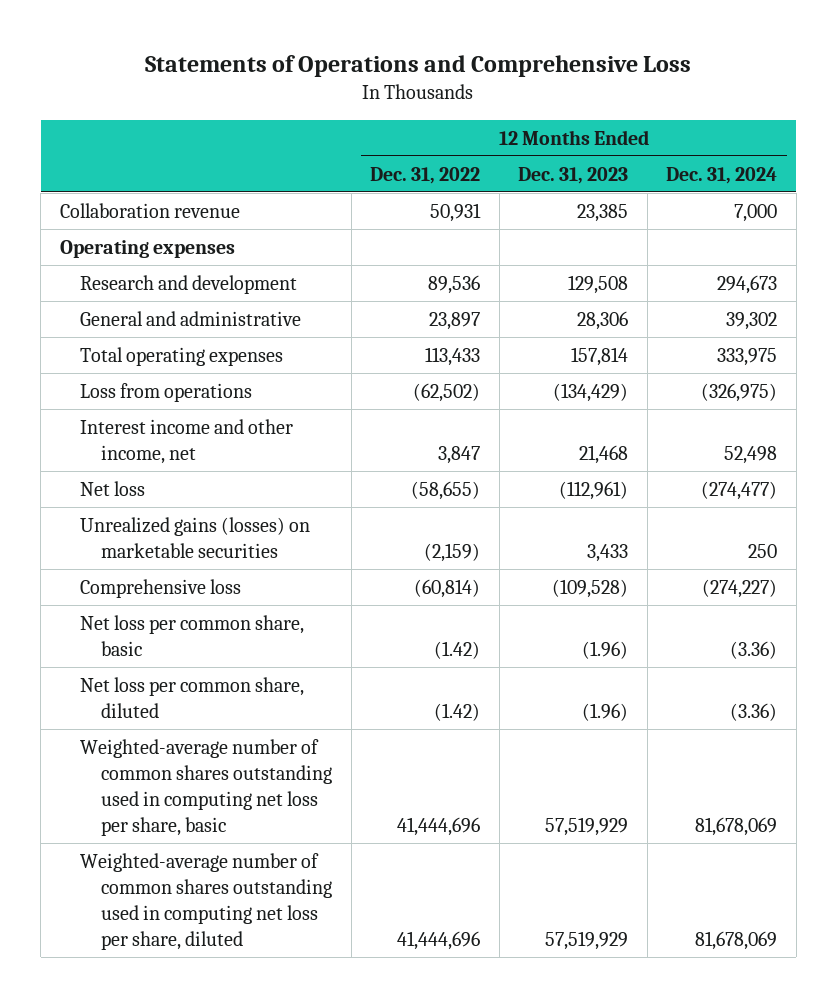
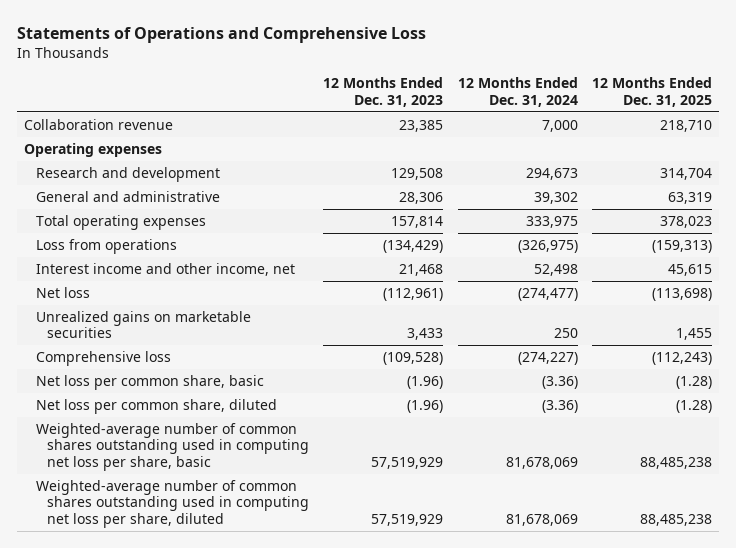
- | 12 Months Ended Dec. 31, 2022 | 12 Months Ended Dec. 31, 2023 | 12 Months Ended Dec. 31, 2024
+ | 12 Months Ended Dec. 31, 2023 | 12 Months Ended Dec. 31, 2024 | 12 Months Ended Dec. 31, 2025
- Unrealized gains (losses) on marketable securities | (2,159) | 3,433 | 250
+ Unrealized gains on marketable securities | 3,433 | 250 | 1,455

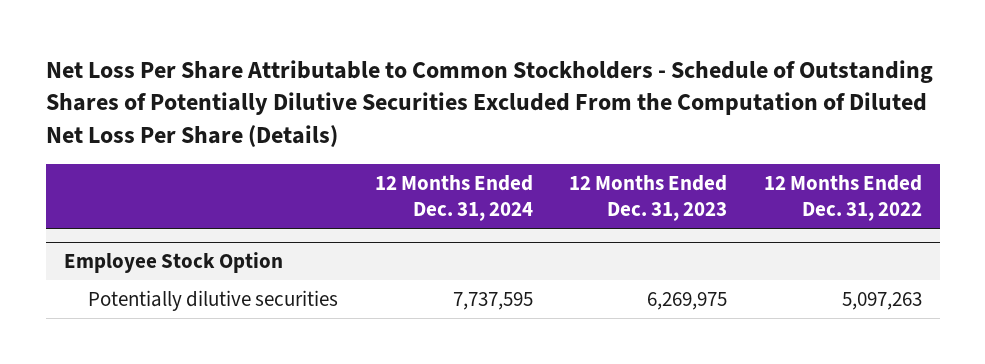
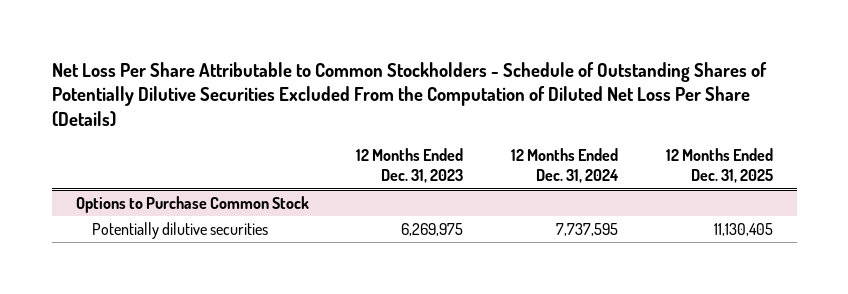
- | 12 Months Ended Dec. 31, 2024 | 12 Months Ended Dec. 31, 2023 | 12 Months Ended Dec. 31, 2022
+ | 12 Months Ended Dec. 31, 2023 | 12 Months Ended Dec. 31, 2024 | 12 Months Ended Dec. 31, 2025
- Employee Stock Option
+ Options to Purchase Common Stock

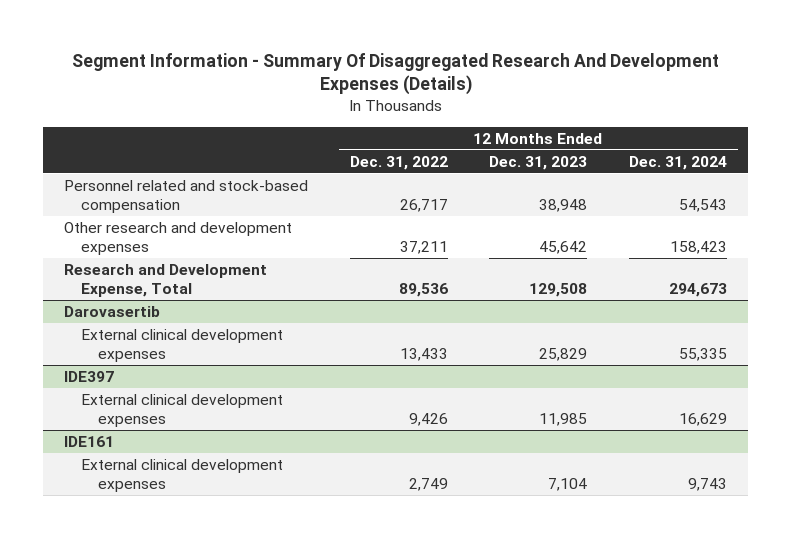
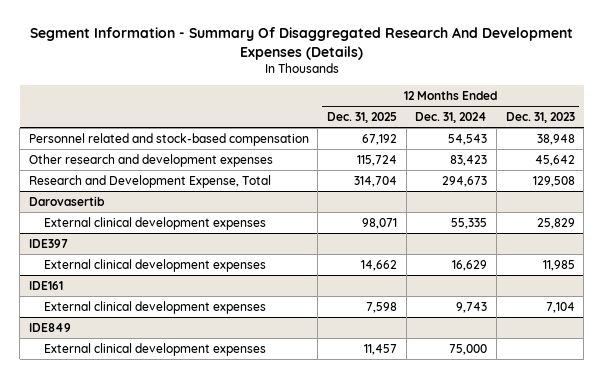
- | 12 Months Ended Dec. 31, 2022 | 12 Months Ended Dec. 31, 2023 | 12 Months Ended Dec. 31, 2024
+ | 12 Months Ended Dec. 31, 2025 | 12 Months Ended Dec. 31, 2024 | 12 Months Ended Dec. 31, 2023
- Other research and development expenses | 37,211 | 45,642 | 158,423
+ Other research and development expenses | 115,724 | 83,423 | 45,642
+ IDE849
+ External clinical development expenses | 11,457 | 75,000 |

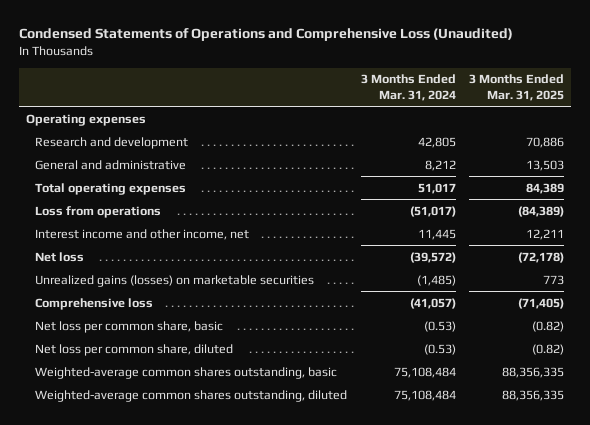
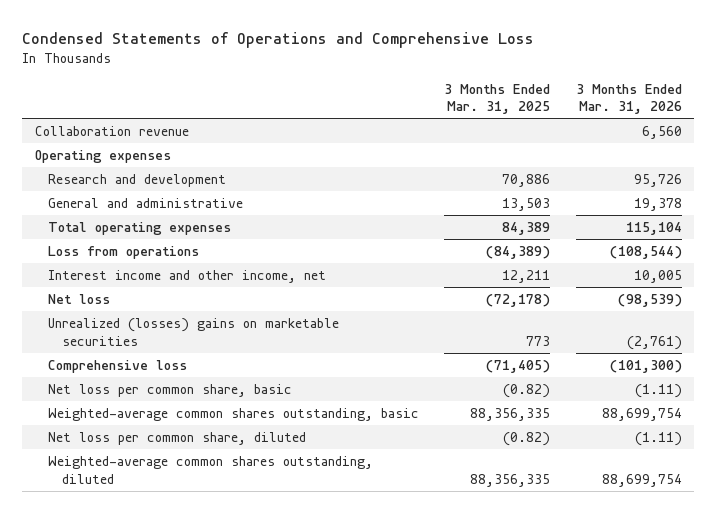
- Condensed Statements of Operations and Comprehensive Loss (Unaudited)
+ Condensed Statements of Operations and Comprehensive Loss
- | 3 Months Ended Mar. 31, 2024 | 3 Months Ended Mar. 31, 2025
+ | 3 Months Ended Mar. 31, 2025 | 3 Months Ended Mar. 31, 2026
+ Collaboration revenue | | 6,560
- Unrealized gains (losses) on marketable securities | (1,485) | 773
+ Unrealized (losses) gains on marketable securities | 773 | (2,761)
moved down: Net loss per common share, diluted | (0.82) | (1.11)

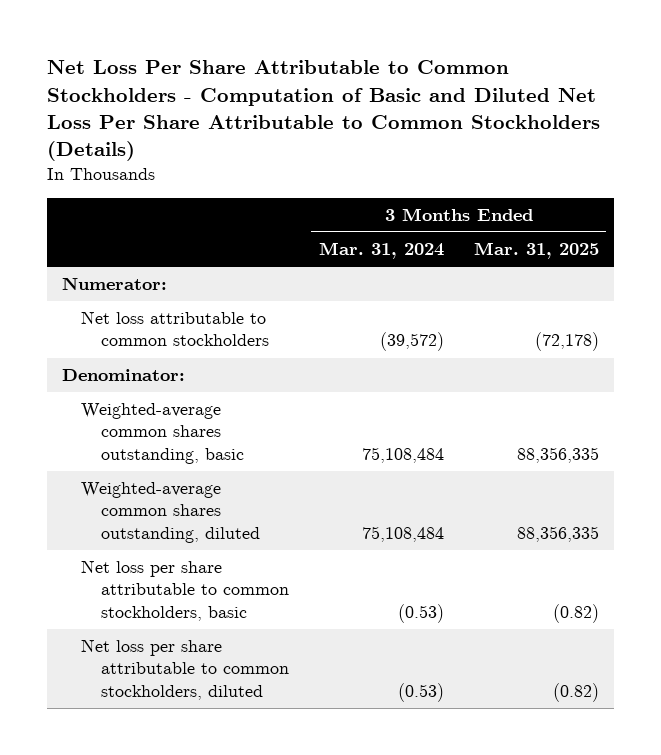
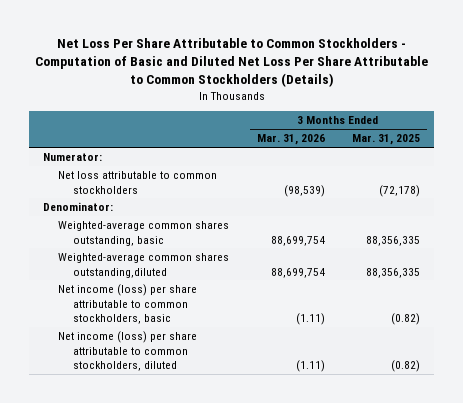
- | 3 Months Ended Mar. 31, 2024 | 3 Months Ended Mar. 31, 2025
+ | 3 Months Ended Mar. 31, 2026 | 3 Months Ended Mar. 31, 2025
- Weighted-average common shares outstanding, diluted | 75,108,484 | 88,356,335
- Net loss per share attributable to common stockholders, basic | (0.53) | (0.82)
- Net loss per share attributable to common stockholders, diluted | (0.53) | (0.82)
+ Weighted-average common shares outstanding,diluted | 88,699,754 | 88,356,335
+ Net income (loss) per share attributable to common stockholders, basic | (1.11) | (0.82)
+ Net income (loss) per share attributable to common stockholders, diluted | (1.11) | (0.82)

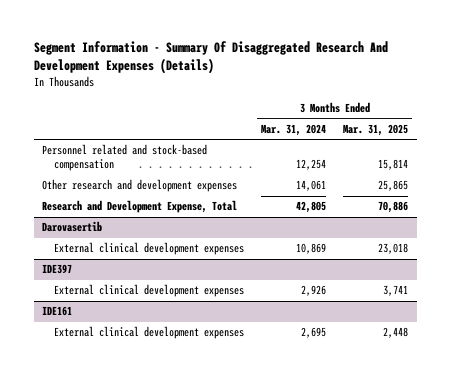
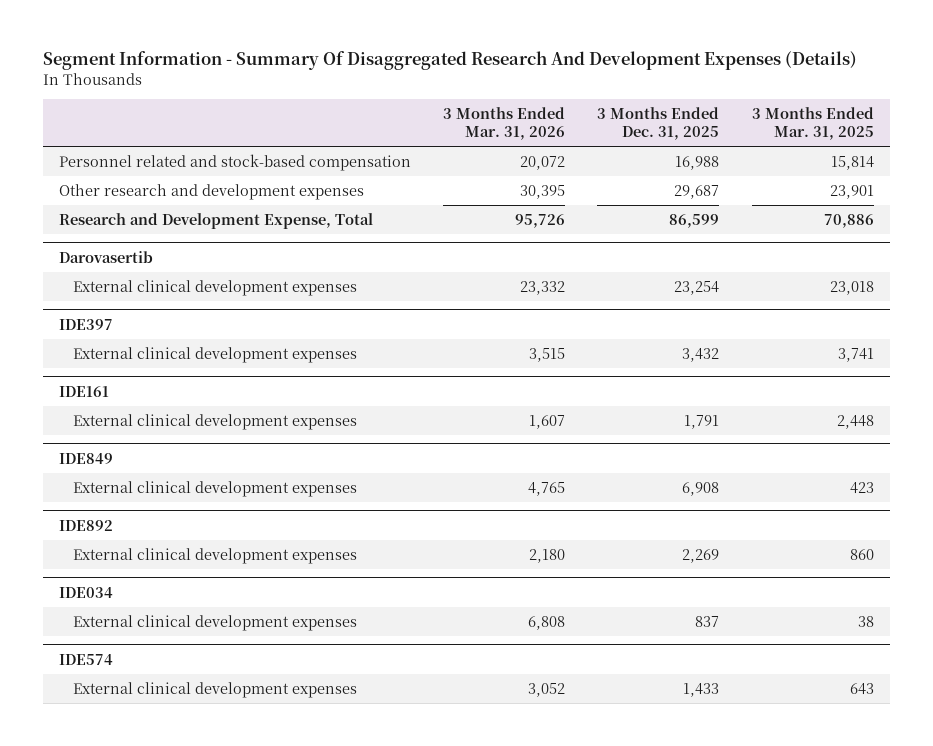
- | 3 Months Ended Mar. 31, 2024 | 3 Months Ended Mar. 31, 2025
+ | 3 Months Ended Mar. 31, 2026 | 3 Months Ended Dec. 31, 2025 | 3 Months Ended Mar. 31, 2025
- Other research and development expenses | 14,061 | 25,865
+ Other research and development expenses | 30,395 | 29,687 | 23,901
+ IDE849
+ External clinical development expenses | 4,765 | 6,908 | 423
+ IDE892
+ External clinical development expenses | 2,180 | 2,269 | 860
+ IDE034
+ External clinical development expenses | 6,808 | 837 | 38
+ IDE574
+ External clinical development expenses | 3,052 | 1,433 | 643

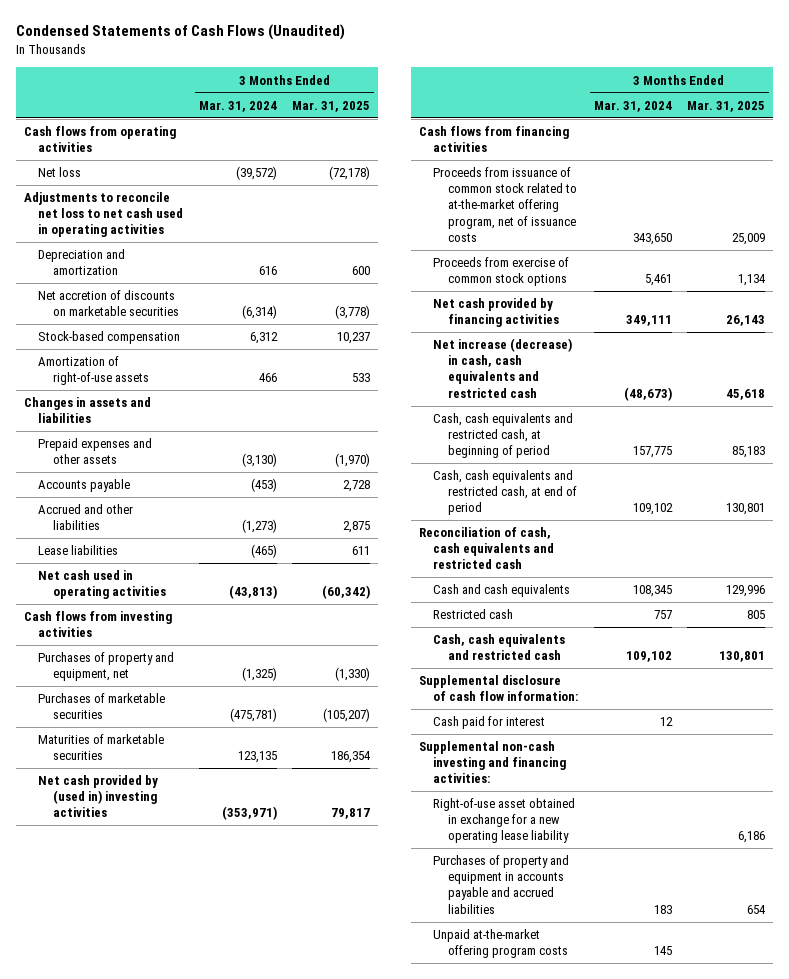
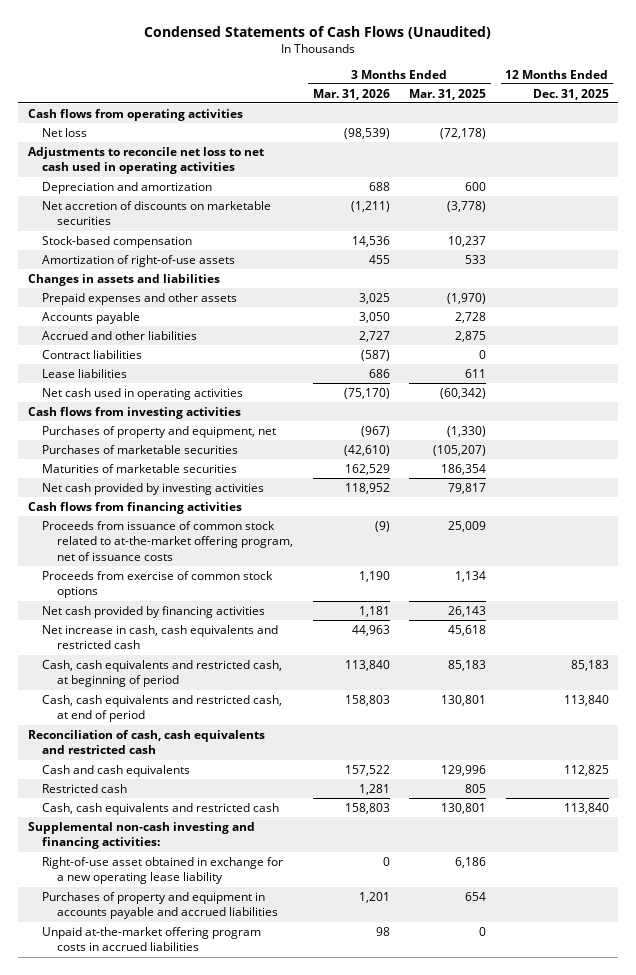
- | 3 Months Ended Mar. 31, 2024 | 3 Months Ended Mar. 31, 2025
+ | 3 Months Ended Mar. 31, 2026 | 3 Months Ended Mar. 31, 2025 | 12 Months Ended Dec. 31, 2025
+ Contract liabilities | (587) | 0 |
- Net cash provided by (used in) investing activities | (353,971) | 79,817
+ Net cash provided by investing activities | 118,952 | 79,817 |
- Net increase (decrease) in cash, cash equivalents and restricted cash | (48,673) | 45,618
+ Net increase in cash, cash equivalents and restricted cash | 44,963 | 45,618 |
- Supplemental disclosure of cash flow information:
- Cash paid for interest | 12 |
- Unpaid at-the-market offering program costs | 145 |
+ Unpaid at-the-market offering program costs in accrued liabilities | 98 | 0 |

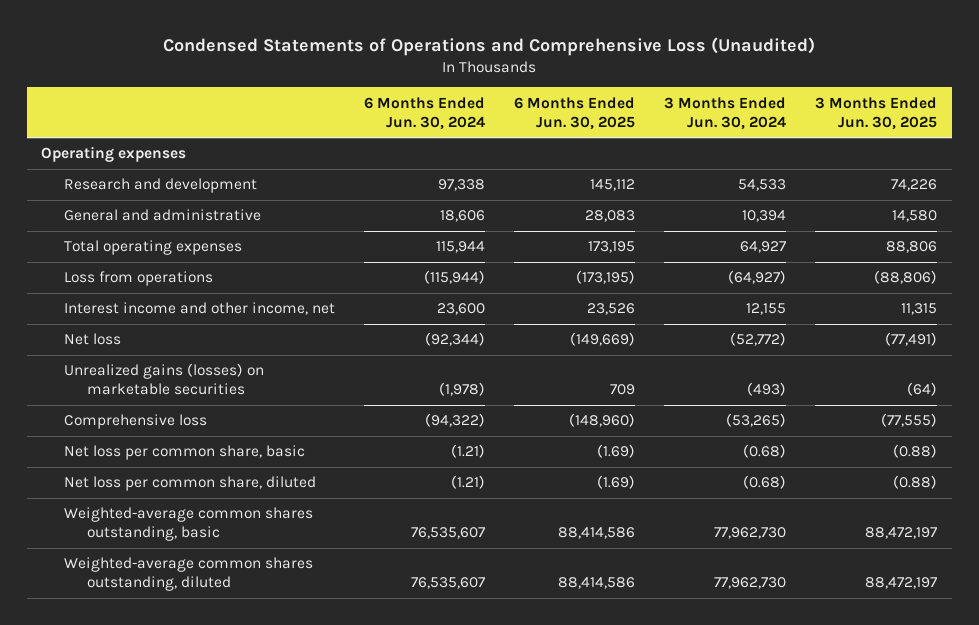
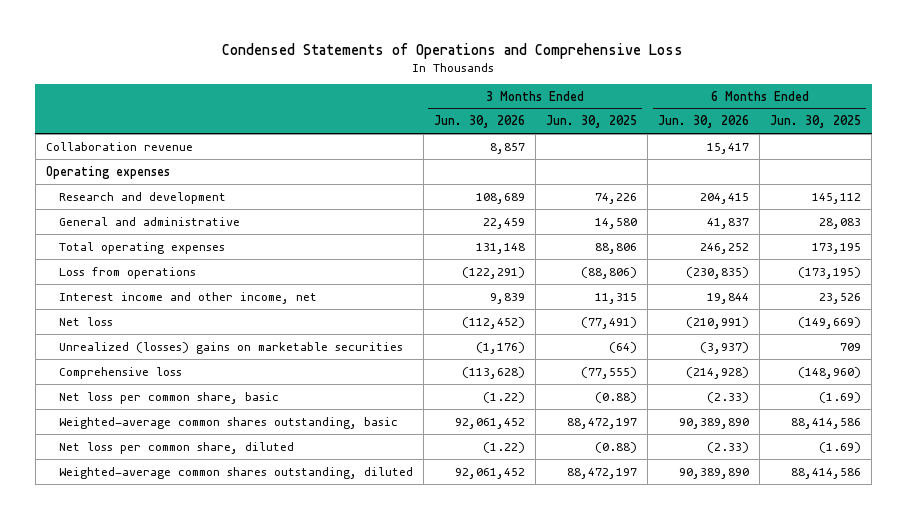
- Condensed Statements of Operations and Comprehensive Loss (Unaudited)
+ Condensed Statements of Operations and Comprehensive Loss
- | 6 Months Ended Jun. 30, 2024 | 6 Months Ended Jun. 30, 2025 | 3 Months Ended Jun. 30, 2024 | 3 Months Ended Jun. 30, 2025
+ | 3 Months Ended Jun. 30, 2026 | 3 Months Ended Jun. 30, 2025 | 6 Months Ended Jun. 30, 2026 | 6 Months Ended Jun. 30, 2025
+ Collaboration revenue | 8,857 | | 15,417 |
- Unrealized gains (losses) on marketable securities | (1,978) | 709 | (493) | (64)
+ Unrealized (losses) gains on marketable securities | (1,176) | (64) | (3,937) | 709
moved down: Net loss per common share, diluted | (1.22) | (0.88) | (2.33) | (1.69)

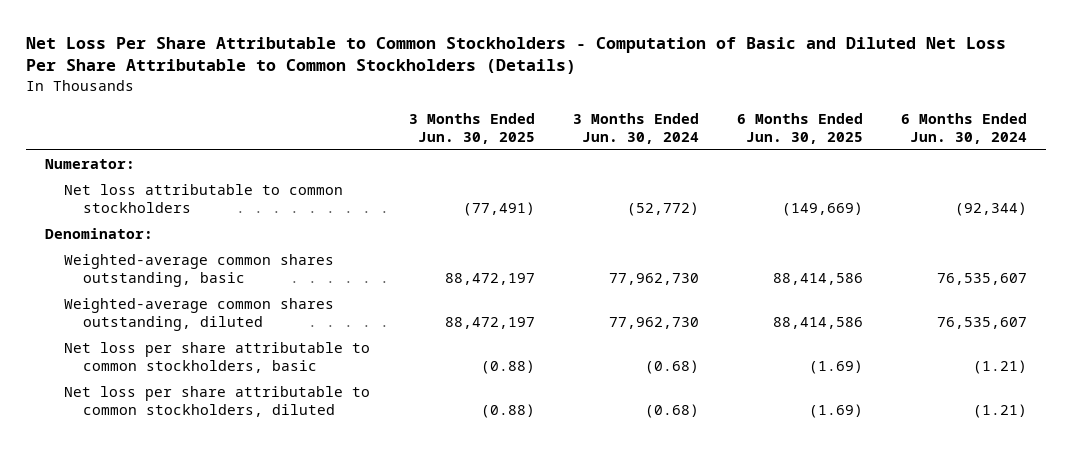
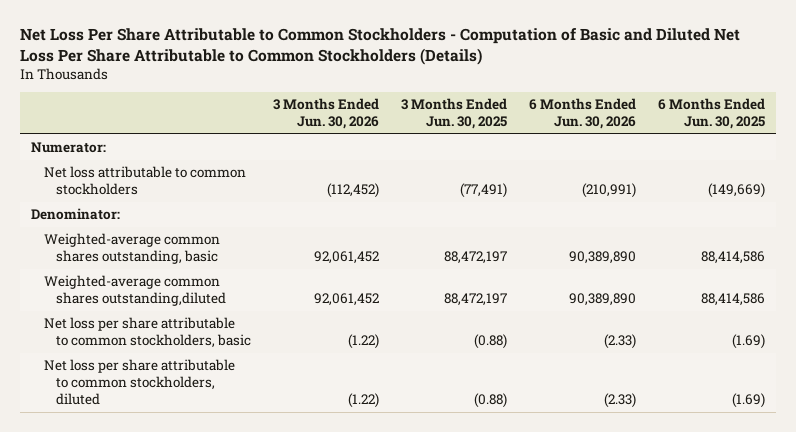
- | 3 Months Ended Jun. 30, 2025 | 3 Months Ended Jun. 30, 2024 | 6 Months Ended Jun. 30, 2025 | 6 Months Ended Jun. 30, 2024
+ | 3 Months Ended Jun. 30, 2026 | 3 Months Ended Jun. 30, 2025 | 6 Months Ended Jun. 30, 2026 | 6 Months Ended Jun. 30, 2025
- Weighted-average common shares outstanding, diluted | 88,472,197 | 77,962,730 | 88,414,586 | 76,535,607
+ Weighted-average common shares outstanding,diluted | 92,061,452 | 88,472,197 | 90,389,890 | 88,414,586

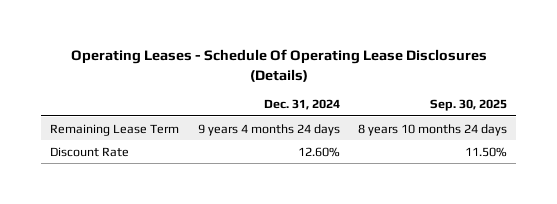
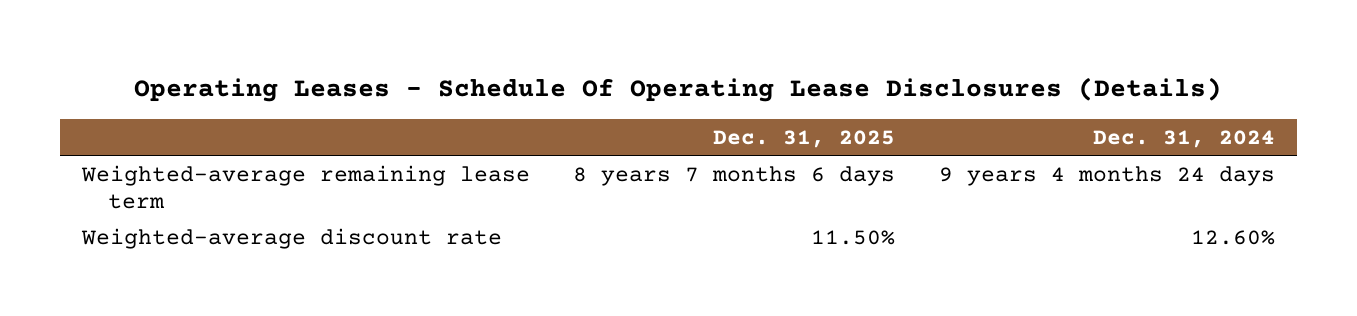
- | Dec. 31, 2024 | Sep. 30, 2025
+ | Dec. 31, 2025 | Dec. 31, 2024
- Remaining Lease Term | 9 years 4 months 24 days | 8 years 10 months 24 days
- Discount Rate | 12.60% | 11.50%
+ Weighted-average remaining lease term | 8 years 7 months 6 days | 9 years 4 months 24 days
+ Weighted-average discount rate | 11.50% | 12.60%

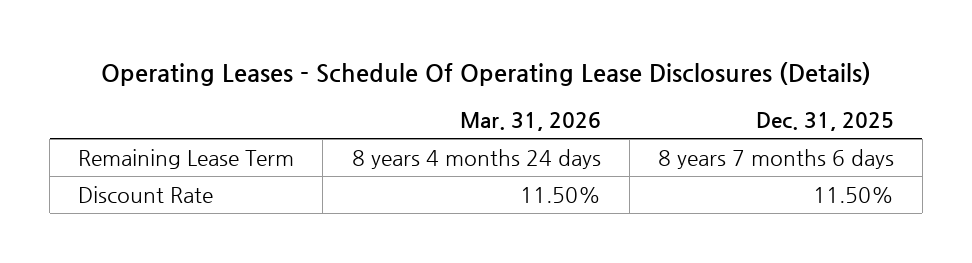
- | Dec. 31, 2025 | Dec. 31, 2024
+ | Mar. 31, 2026 | Dec. 31, 2025
- Weighted-average remaining lease term | 8 years 7 months 6 days | 9 years 4 months 24 days
- Weighted-average discount rate | 11.50% | 12.60%
+ Remaining Lease Term | 8 years 4 months 24 days | 8 years 7 months 6 days
+ Discount Rate | 11.50% | 11.50%

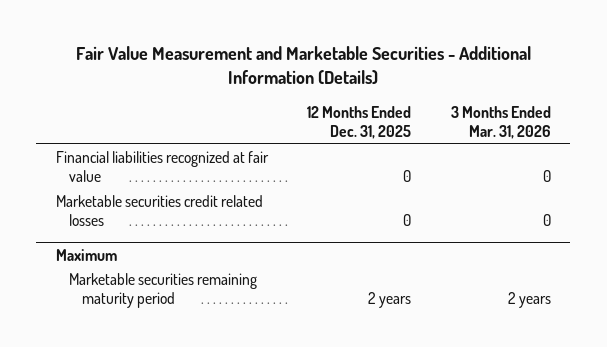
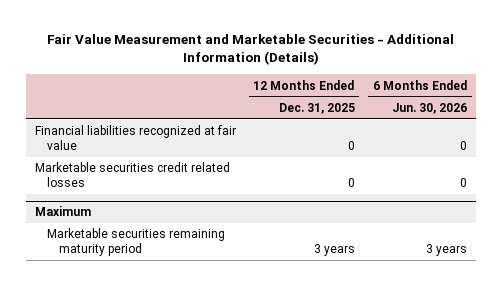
- | 12 Months Ended Dec. 31, 2025 | 3 Months Ended Mar. 31, 2026
+ | 12 Months Ended Dec. 31, 2025 | 6 Months Ended Jun. 30, 2026
@ Maximum
- Marketable securities remaining maturity period | 2 years | 2 years
+ Marketable securities remaining maturity period | 3 years | 3 years

